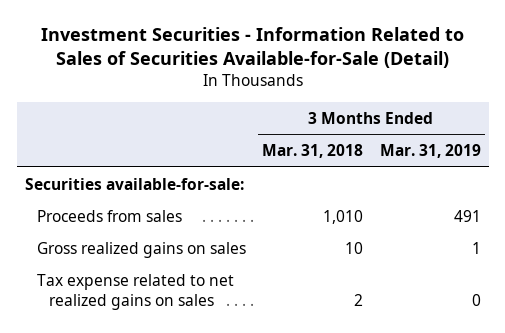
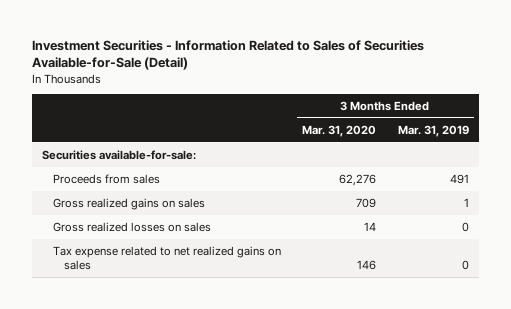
- | 3 Months Ended Mar. 31, 2018 | 3 Months Ended Mar. 31, 2019
+ | 3 Months Ended Mar. 31, 2020 | 3 Months Ended Mar. 31, 2019
+ Gross realized losses on sales | 14 | 0

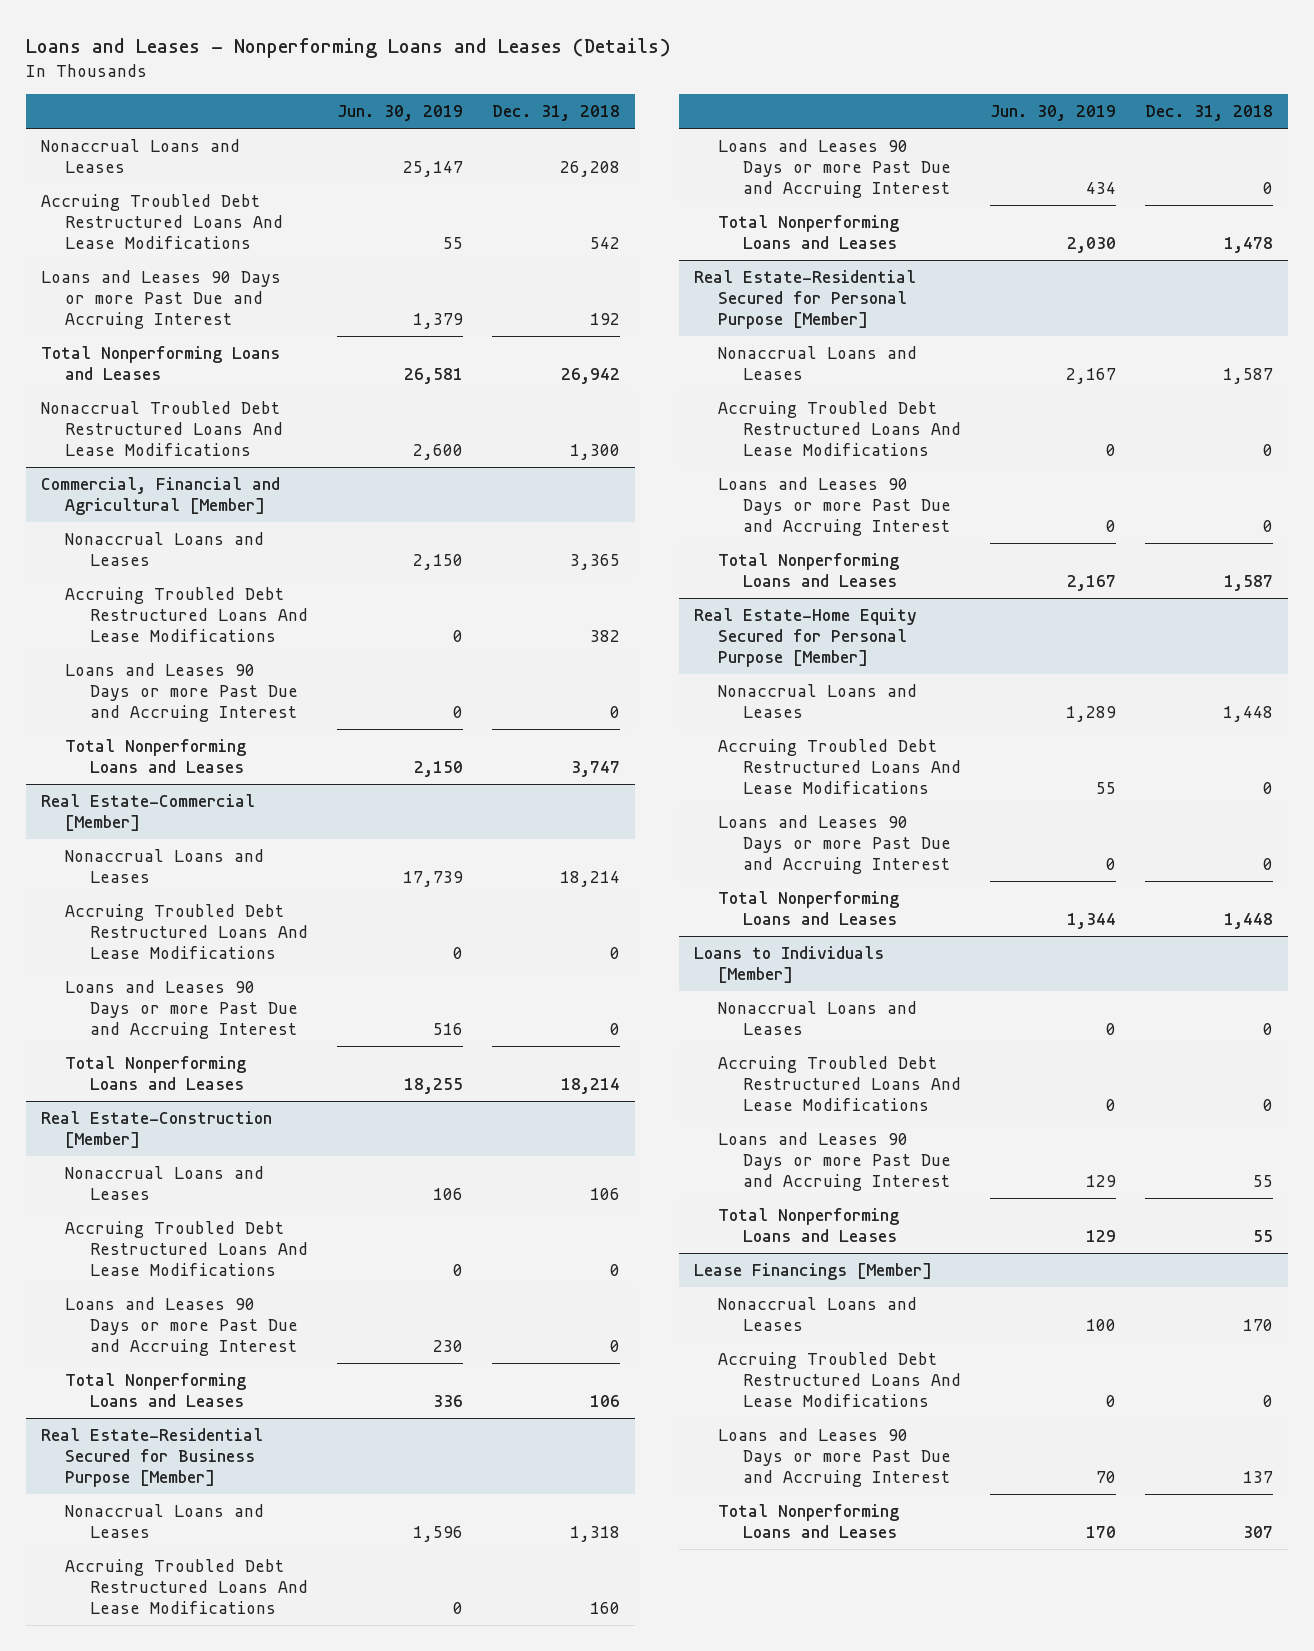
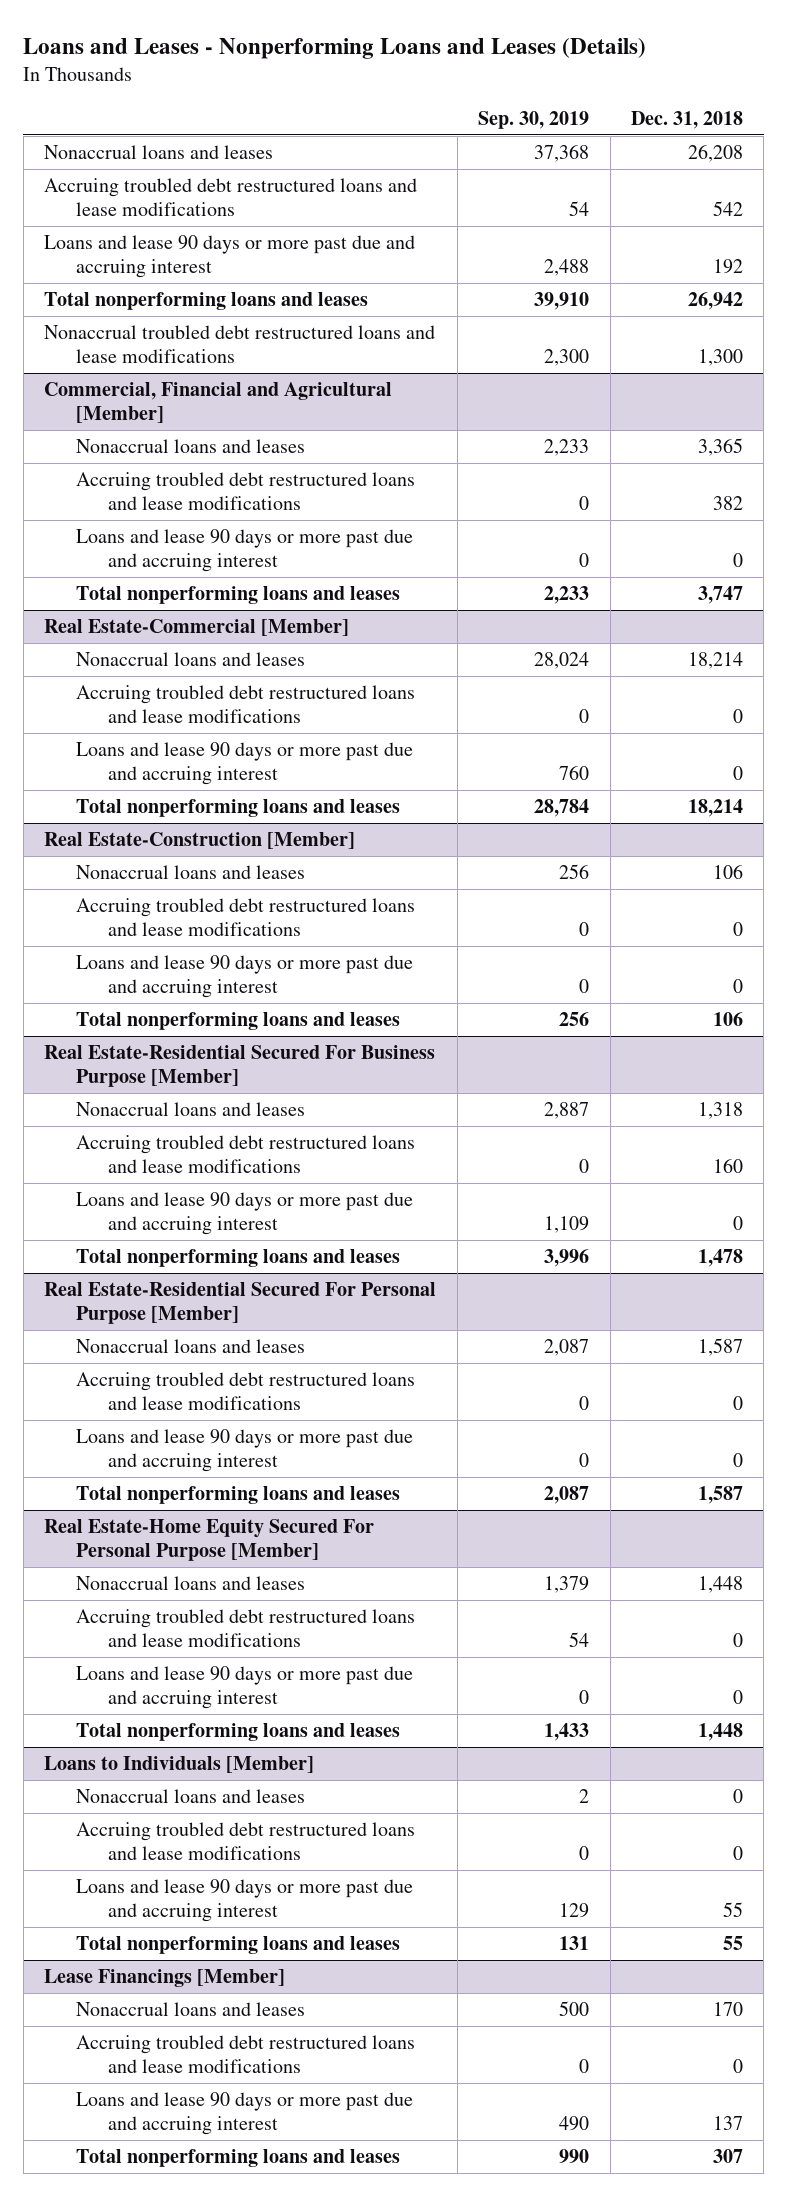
- | Jun. 30, 2019 | Dec. 31, 2018
+ | Sep. 30, 2019 | Dec. 31, 2018
- Nonaccrual Loans and Leases | 25,147 | 26,208
- Accruing Troubled Debt Restructured Loans And Lease Modifications | 55 | 542
- Loans and Leases 90 Days or more Past Due and Accruing Interest | 1,379 | 192
- Total Nonperforming Loans and Leases | 26,581 | 26,942
- Nonaccrual Troubled Debt Restructured Loans And Lease Modifications | 2,600 | 1,300
+ Nonaccrual loans and leases | 37,368 | 26,208
+ Accruing troubled debt restructured loans and lease modifications | 54 | 542
+ Loans and lease 90 days or more past due and accruing interest | 2,488 | 192
+ Total nonperforming loans and leases | 39,910 | 26,942
+ Nonaccrual troubled debt restructured loans and lease modifications | 2,300 | 1,300
@ Commercial, Financial and Agricultural [Member]
- Nonaccrual Loans and Leases | 2,150 | 3,365
- Accruing Troubled Debt Restructured Loans And Lease Modifications | 0 | 382
- Loans and Leases 90 Days or more Past Due and Accruing Interest | 0 | 0
- Total Nonperforming Loans and Leases | 2,150 | 3,747
+ Nonaccrual loans and leases | 2,233 | 3,365
+ Accruing troubled debt restructured loans and lease modifications | 0 | 382
+ Loans and lease 90 days or more past due and accruing interest | 0 | 0
+ Total nonperforming loans and leases | 2,233 | 3,747
@ Real Estate-Commercial [Member]
- Nonaccrual Loans and Leases | 17,739 | 18,214
- Accruing Troubled Debt Restructured Loans And Lease Modifications | 0 | 0
- Loans and Leases 90 Days or more Past Due and Accruing Interest | 516 | 0
- Total Nonperforming Loans and Leases | 18,255 | 18,214
+ Nonaccrual loans and leases | 28,024 | 18,214
+ Accruing troubled debt restructured loans and lease modifications | 0 | 0
+ Loans and lease 90 days or more past due and accruing interest | 760 | 0
+ Total nonperforming loans and leases | 28,784 | 18,214
@ Real Estate-Construction [Member]
- Nonaccrual Loans and Leases | 106 | 106
- Accruing Troubled Debt Restructured Loans And Lease Modifications | 0 | 0
- Loans and Leases 90 Days or more Past Due and Accruing Interest | 230 | 0
- Total Nonperforming Loans and Leases | 336 | 106
- Real Estate-Residential Secured for Business Purpose [Member]
- Nonaccrual Loans and Leases | 1,596 | 1,318
- Accruing Troubled Debt Restructured Loans And Lease Modifications | 0 | 160
- Loans and Leases 90 Days or more Past Due and Accruing Interest | 434 | 0
- Total Nonperforming Loans and Leases | 2,030 | 1,478
- Real Estate-Residential Secured for Personal Purpose [Member]
- Nonaccrual Loans and Leases | 2,167 | 1,587
- Accruing Troubled Debt Restructured Loans And Lease Modifications | 0 | 0
- Loans and Leases 90 Days or more Past Due and Accruing Interest | 0 | 0
- Total Nonperforming Loans and Leases | 2,167 | 1,587
- Real Estate-Home Equity Secured for Personal Purpose [Member]
- Nonaccrual Loans and Leases | 1,289 | 1,448
- Accruing Troubled Debt Restructured Loans And Lease Modifications | 55 | 0
- Loans and Leases 90 Days or more Past Due and Accruing Interest | 0 | 0
- Total Nonperforming Loans and Leases | 1,344 | 1,448
@ Real Estate-Construction [Member]
+ Nonaccrual loans and leases | 256 | 106
+ Accruing troubled debt restructured loans and lease modifications | 0 | 0
+ Loans and lease 90 days or more past due and accruing interest | 0 | 0
+ Total nonperforming loans and leases | 256 | 106
+ Real Estate-Residential Secured For Business Purpose [Member]
+ Nonaccrual loans and leases | 2,887 | 1,318
+ Accruing troubled debt restructured loans and lease modifications | 0 | 160
+ Loans and lease 90 days or more past due and accruing interest | 1,109 | 0
+ Total nonperforming loans and leases | 3,996 | 1,478
+ Real Estate-Residential Secured For Personal Purpose [Member]
+ Nonaccrual loans and leases | 2,087 | 1,587
+ Accruing troubled debt restructured loans and lease modifications | 0 | 0
+ Loans and lease 90 days or more past due and accruing interest | 0 | 0
+ Total nonperforming loans and leases | 2,087 | 1,587
+ Real Estate-Home Equity Secured For Personal Purpose [Member]
+ Nonaccrual loans and leases | 1,379 | 1,448
+ Accruing troubled debt restructured loans and lease modifications | 54 | 0
+ Loans and lease 90 days or more past due and accruing interest | 0 | 0
+ Total nonperforming loans and leases | 1,433 | 1,448
@ Loans to Individuals [Member]
- Nonaccrual Loans and Leases | 0 | 0
- Accruing Troubled Debt Restructured Loans And Lease Modifications | 0 | 0
- Loans and Leases 90 Days or more Past Due and Accruing Interest | 129 | 55
- Total Nonperforming Loans and Leases | 129 | 55
+ Nonaccrual loans and leases | 2 | 0
+ Accruing troubled debt restructured loans and lease modifications | 0 | 0
+ Loans and lease 90 days or more past due and accruing interest | 129 | 55
+ Total nonperforming loans and leases | 131 | 55
@ Lease Financings [Member]
- Nonaccrual Loans and Leases | 100 | 170
- Accruing Troubled Debt Restructured Loans And Lease Modifications | 0 | 0
- Loans and Leases 90 Days or more Past Due and Accruing Interest | 70 | 137
- Total Nonperforming Loans and Leases | 170 | 307
+ Nonaccrual loans and leases | 500 | 170
+ Accruing troubled debt restructured loans and lease modifications | 0 | 0
+ Loans and lease 90 days or more past due and accruing interest | 490 | 137
+ Total nonperforming loans and leases | 990 | 307

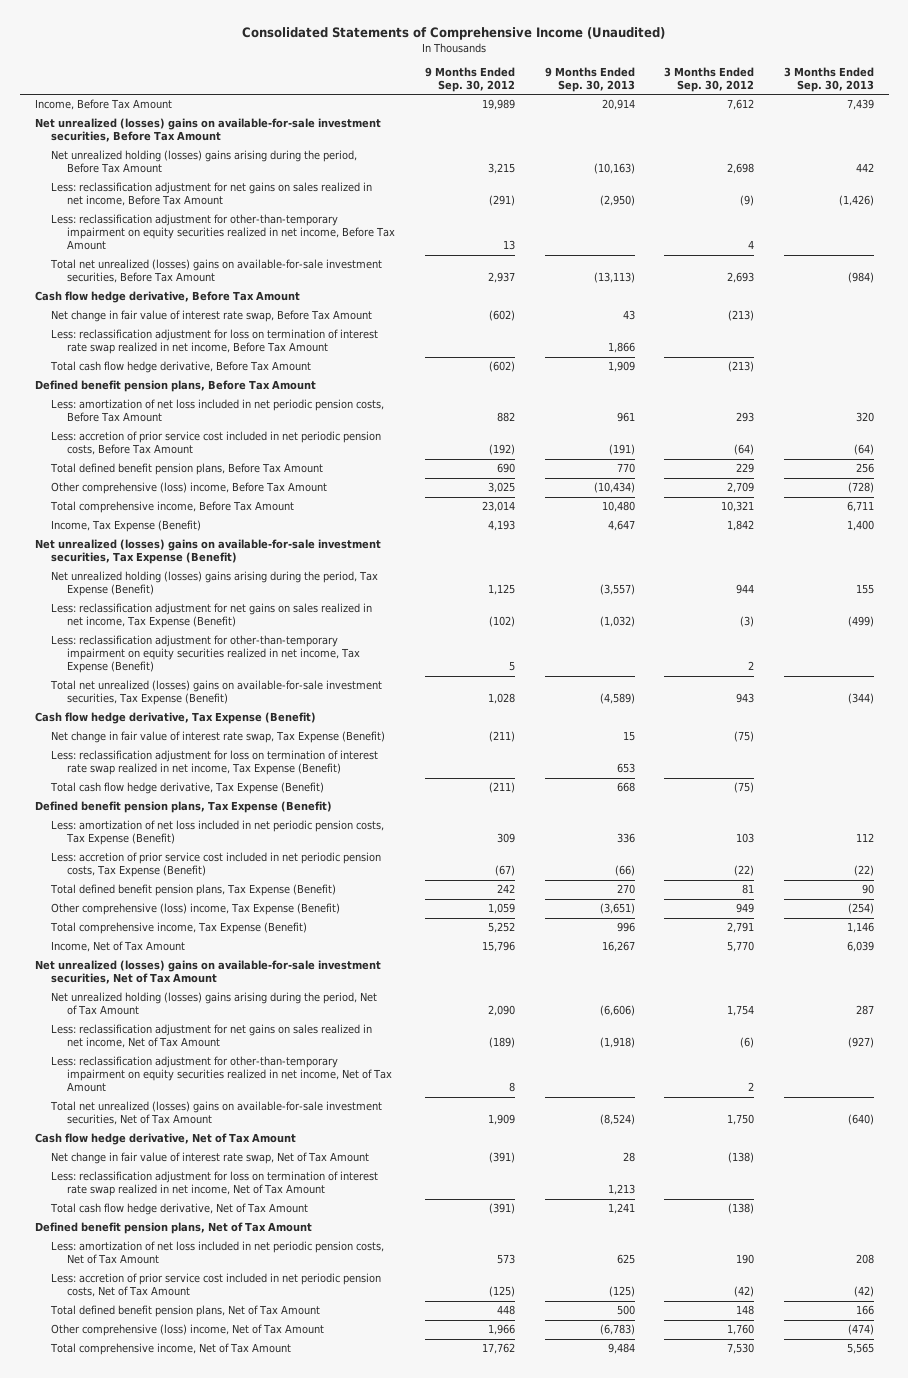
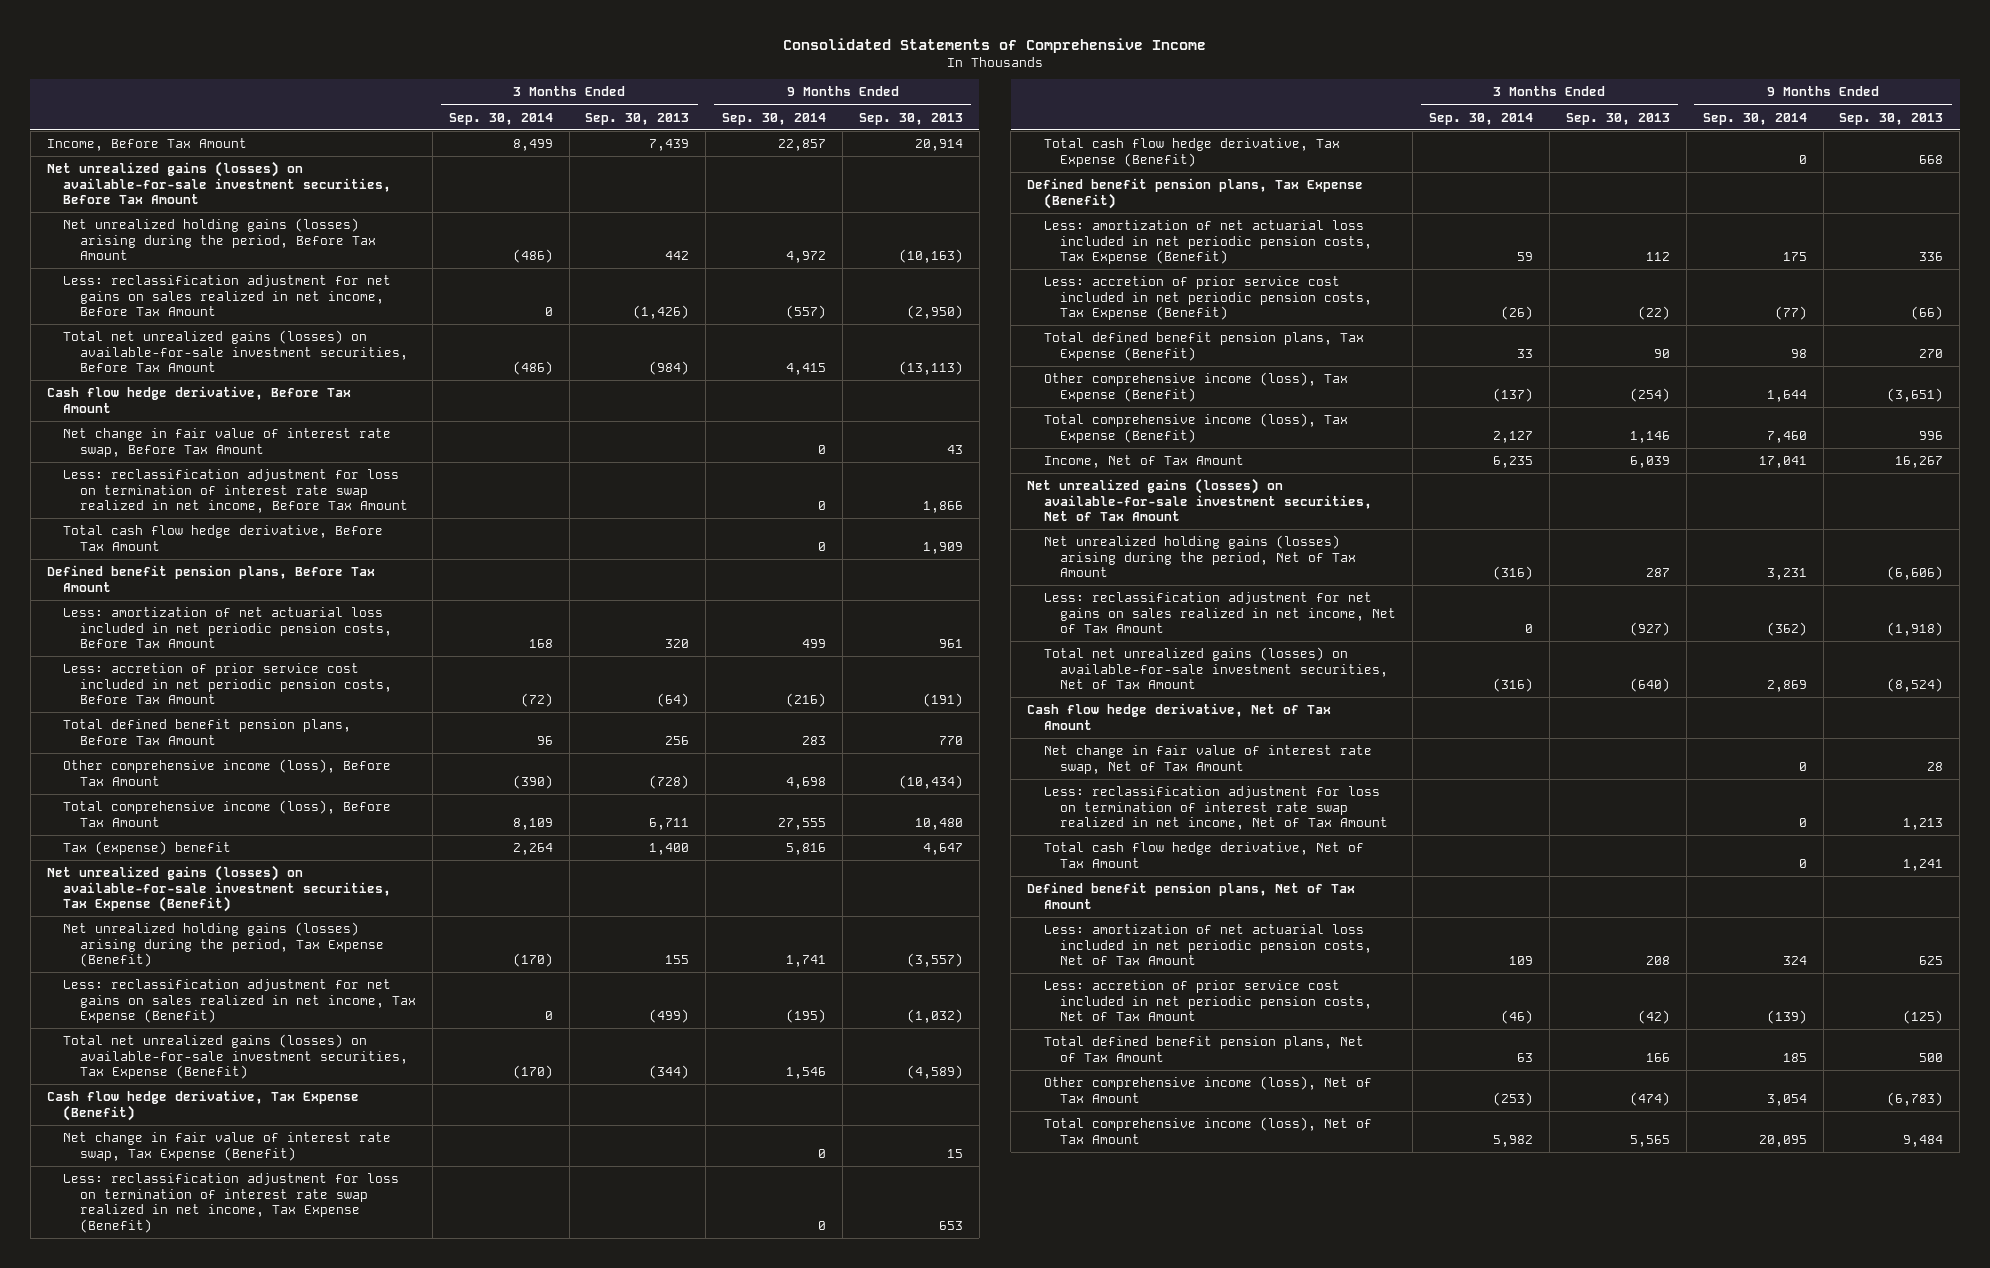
- Consolidated Statements of Comprehensive Income (Unaudited)
+ Consolidated Statements of Comprehensive Income
- | 9 Months Ended Sep. 30, 2012 | 9 Months Ended Sep. 30, 2013 | 3 Months Ended Sep. 30, 2012 | 3 Months Ended Sep. 30, 2013
+ | 3 Months Ended Sep. 30, 2014 | 3 Months Ended Sep. 30, 2013 | 9 Months Ended Sep. 30, 2014 | 9 Months Ended Sep. 30, 2013
- Net unrealized (losses) gains on available-for-sale investment securities, Before Tax Amount
- Net unrealized holding (losses) gains arising during the period, Before Tax Amount | 3,215 | (10,163) | 2,698 | 442
+ Net unrealized gains (losses) on available-for-sale investment securities, Before Tax Amount
+ Net unrealized holding gains (losses) arising during the period, Before Tax Amount | (486) | 442 | 4,972 | (10,163)
- Less: reclassification adjustment for other-than-temporary impairment on equity securities realized in net income, Before Tax Amount | 13 | | 4 |
- Total net unrealized (losses) gains on available-for-sale investment securities, Before Tax Amount | 2,937 | (13,113) | 2,693 | (984)
+ Total net unrealized gains (losses) on available-for-sale investment securities, Before Tax Amount | (486) | (984) | 4,415 | (13,113)
- Less: amortization of net loss included in net periodic pension costs, Before Tax Amount | 882 | 961 | 293 | 320
+ Less: amortization of net actuarial loss included in net periodic pension costs, Before Tax Amount | 168 | 320 | 499 | 961
- Other comprehensive (loss) income, Before Tax Amount | 3,025 | (10,434) | 2,709 | (728)
- Total comprehensive income, Before Tax Amount | 23,014 | 10,480 | 10,321 | 6,711
- Income, Tax Expense (Benefit) | 4,193 | 4,647 | 1,842 | 1,400
- Net unrealized (losses) gains on available-for-sale investment securities, Tax Expense (Benefit)
- Net unrealized holding (losses) gains arising during the period, Tax Expense (Benefit) | 1,125 | (3,557) | 944 | 155
+ Other comprehensive income (loss), Before Tax Amount | (390) | (728) | 4,698 | (10,434)
+ Total comprehensive income (loss), Before Tax Amount | 8,109 | 6,711 | 27,555 | 10,480
+ Tax (expense) benefit | 2,264 | 1,400 | 5,816 | 4,647
+ Net unrealized gains (losses) on available-for-sale investment securities, Tax Expense (Benefit)
+ Net unrealized holding gains (losses) arising during the period, Tax Expense (Benefit) | (170) | 155 | 1,741 | (3,557)
- Less: reclassification adjustment for other-than-temporary impairment on equity securities realized in net income, Tax Expense (Benefit) | 5 | | 2 |
- Total net unrealized (losses) gains on available-for-sale investment securities, Tax Expense (Benefit) | 1,028 | (4,589) | 943 | (344)
+ Total net unrealized gains (losses) on available-for-sale investment securities, Tax Expense (Benefit) | (170) | (344) | 1,546 | (4,589)
- Less: amortization of net loss included in net periodic pension costs, Tax Expense (Benefit) | 309 | 336 | 103 | 112
+ Less: amortization of net actuarial loss included in net periodic pension costs, Tax Expense (Benefit) | 59 | 112 | 175 | 336
- Other comprehensive (loss) income, Tax Expense (Benefit) | 1,059 | (3,651) | 949 | (254)
- Total comprehensive income, Tax Expense (Benefit) | 5,252 | 996 | 2,791 | 1,146
+ Other comprehensive income (loss), Tax Expense (Benefit) | (137) | (254) | 1,644 | (3,651)
+ Total comprehensive income (loss), Tax Expense (Benefit) | 2,127 | 1,146 | 7,460 | 996
- Net unrealized (losses) gains on available-for-sale investment securities, Net of Tax Amount
- Net unrealized holding (losses) gains arising during the period, Net of Tax Amount | 2,090 | (6,606) | 1,754 | 287
+ Net unrealized gains (losses) on available-for-sale investment securities, Net of Tax Amount
+ Net unrealized holding gains (losses) arising during the period, Net of Tax Amount | (316) | 287 | 3,231 | (6,606)
- Less: reclassification adjustment for other-than-temporary impairment on equity securities realized in net income, Net of Tax Amount | 8 | | 2 |
- Total net unrealized (losses) gains on available-for-sale investment securities, Net of Tax Amount | 1,909 | (8,524) | 1,750 | (640)
+ Total net unrealized gains (losses) on available-for-sale investment securities, Net of Tax Amount | (316) | (640) | 2,869 | (8,524)
- Less: amortization of net loss included in net periodic pension costs, Net of Tax Amount | 573 | 625 | 190 | 208
+ Less: amortization of net actuarial loss included in net periodic pension costs, Net of Tax Amount | 109 | 208 | 324 | 625
- Other comprehensive (loss) income, Net of Tax Amount | 1,966 | (6,783) | 1,760 | (474)
- Total comprehensive income, Net of Tax Amount | 17,762 | 9,484 | 7,530 | 5,565
+ Other comprehensive income (loss), Net of Tax Amount | (253) | (474) | 3,054 | (6,783)
+ Total comprehensive income (loss), Net of Tax Amount | 5,982 | 5,565 | 20,095 | 9,484

